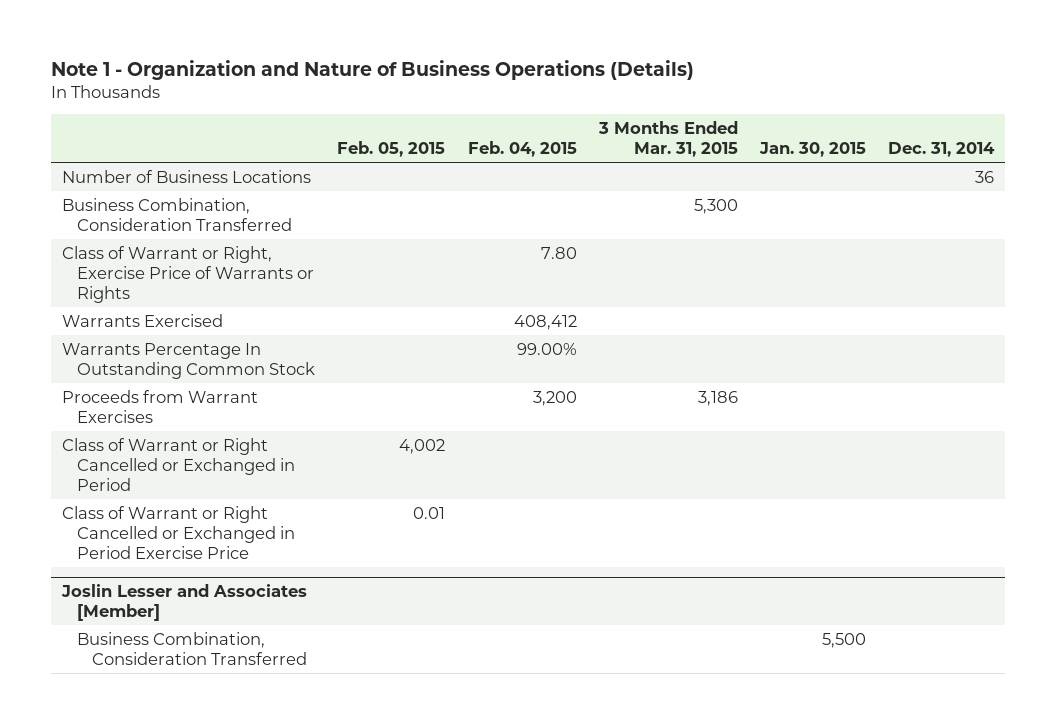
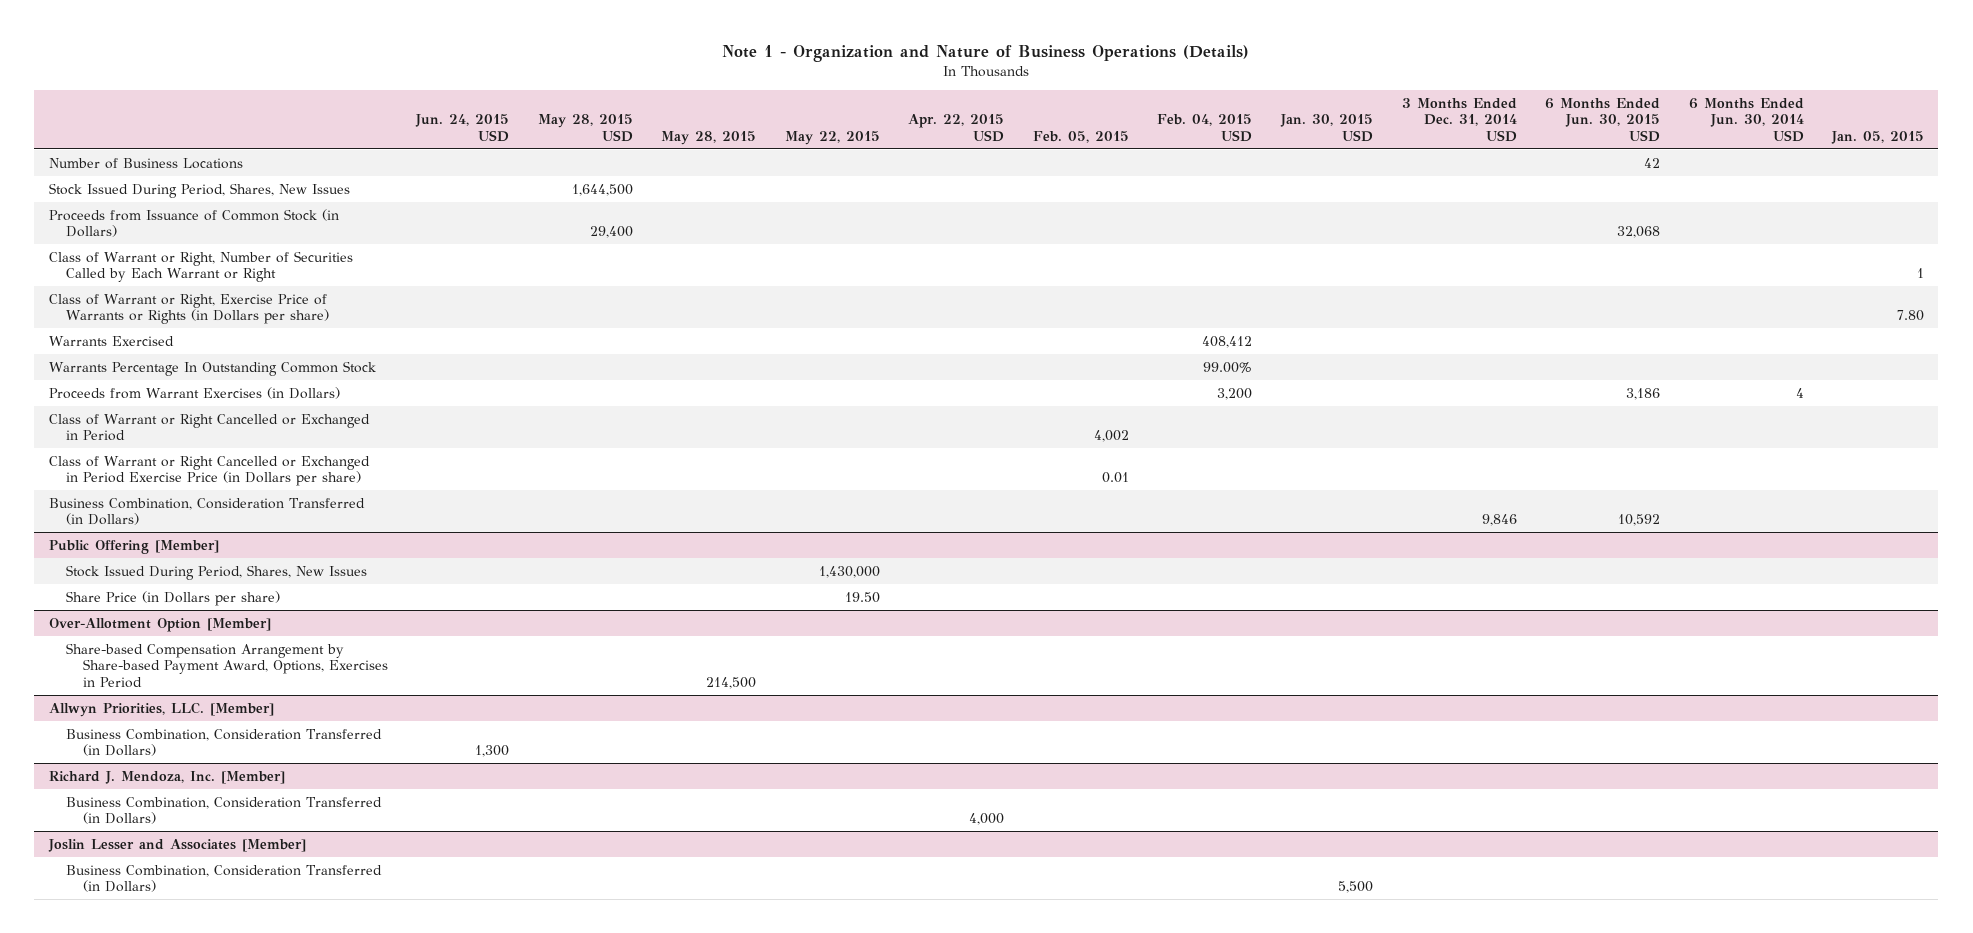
- | Feb. 05, 2015 | Feb. 04, 2015 | 3 Months Ended Mar. 31, 2015 | Jan. 30, 2015 | Dec. 31, 2014
+ | Jun. 24, 2015 USD | May 28, 2015 USD | May 28, 2015 | May 22, 2015 | Apr. 22, 2015 USD | Feb. 05, 2015 | Feb. 04, 2015 USD | Jan. 30, 2015 USD | 3 Months Ended Dec. 31, 2014 USD | 6 Months Ended Jun. 30, 2015 USD | 6 Months Ended Jun. 30, 2014 USD | Jan. 05, 2015
- Business Combination, Consideration Transferred | | | 5,300 | |
- Class of Warrant or Right, Exercise Price of Warrants or Rights | | 7.80 | | |
+ Stock Issued During Period, Shares, New Issues | | 1,644,500 | | | | | | | | | |
+ Proceeds from Issuance of Common Stock (in Dollars) | | 29,400 | | | | | | | | 32,068 | |
+ Class of Warrant or Right, Number of Securities Called by Each Warrant or Right | | | | | | | | | | | | 1
+ Class of Warrant or Right, Exercise Price of Warrants or Rights (in Dollars per share) | | | | | | | | | | | | 7.80
- Proceeds from Warrant Exercises | | 3,200 | 3,186 | |
+ Proceeds from Warrant Exercises (in Dollars) | | | | | | | 3,200 | | | 3,186 | 4 |
- Class of Warrant or Right Cancelled or Exchanged in Period Exercise Price | 0.01 | | | |
+ Class of Warrant or Right Cancelled or Exchanged in Period Exercise Price (in Dollars per share) | | | | | | 0.01 | | | | | |
+ Business Combination, Consideration Transferred (in Dollars) | | | | | | | | | 9,846 | 10,592 | |
+ Public Offering [Member]
+ Stock Issued During Period, Shares, New Issues | | | | 1,430,000 | | | | | | | |
+ Share Price (in Dollars per share) | | | | 19.50 | | | | | | | |
+ Over-Allotment Option [Member]
+ Share-based Compensation Arrangement by Share-based Payment Award, Options, Exercises in Period | | | 214,500 | | | | | | | | |
+ Allwyn Priorities, LLC. [Member]
+ Business Combination, Consideration Transferred (in Dollars) | 1,300 | | | | | | | | | | |
+ Richard J. Mendoza, Inc. [Member]
+ Business Combination, Consideration Transferred (in Dollars) | | | | | 4,000 | | | | | | |
@ Joslin Lesser and Associates [Member]
- Business Combination, Consideration Transferred | | | | 5,500 |
+ Business Combination, Consideration Transferred (in Dollars) | | | | | | | | 5,500 | | | |

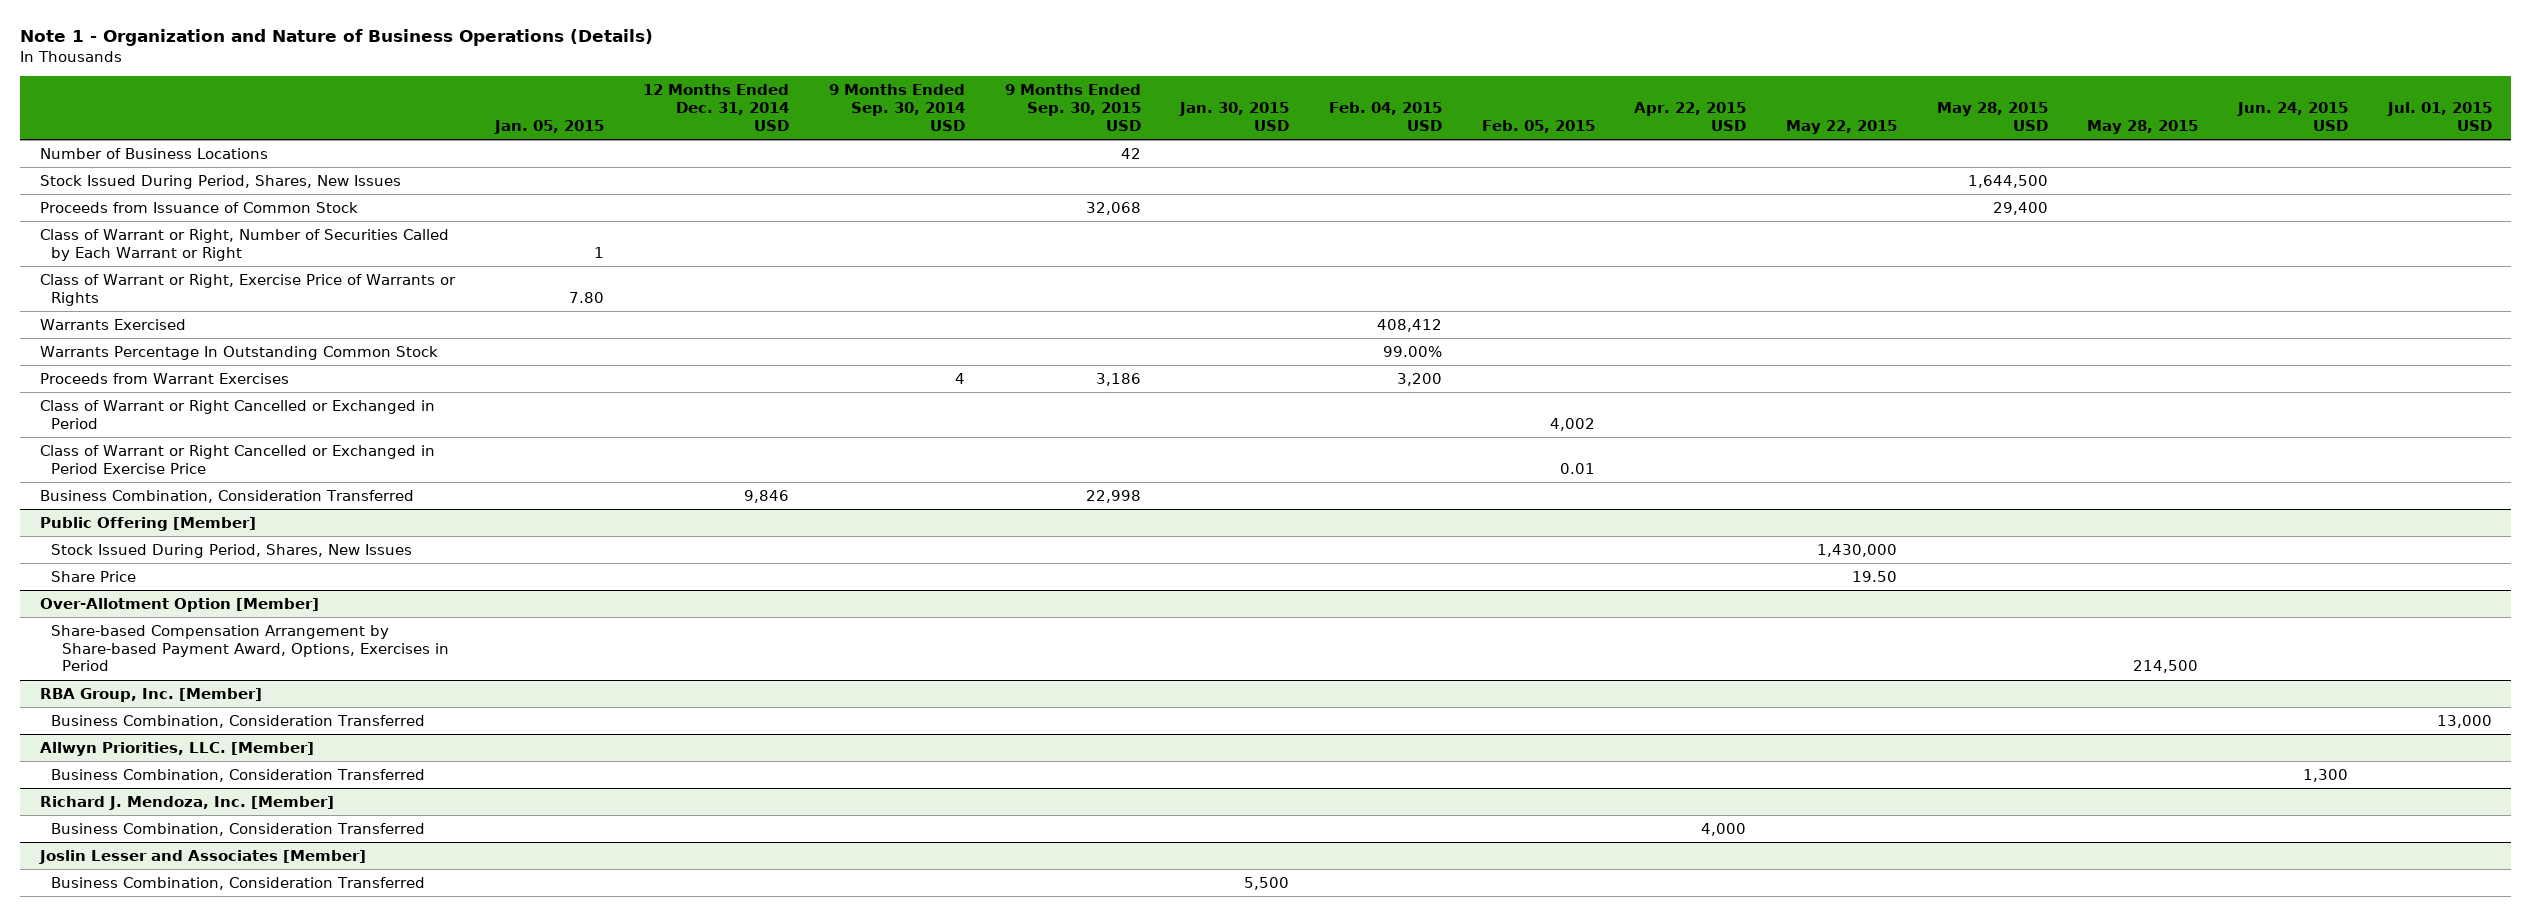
- | Jun. 24, 2015 USD | May 28, 2015 USD | May 28, 2015 | May 22, 2015 | Apr. 22, 2015 USD | Feb. 05, 2015 | Feb. 04, 2015 USD | Jan. 30, 2015 USD | 3 Months Ended Dec. 31, 2014 USD | 6 Months Ended Jun. 30, 2015 USD | 6 Months Ended Jun. 30, 2014 USD | Jan. 05, 2015
+ | Jan. 05, 2015 | 12 Months Ended Dec. 31, 2014 USD | 9 Months Ended Sep. 30, 2014 USD | 9 Months Ended Sep. 30, 2015 USD | Jan. 30, 2015 USD | Feb. 04, 2015 USD | Feb. 05, 2015 | Apr. 22, 2015 USD | May 22, 2015 | May 28, 2015 USD | May 28, 2015 | Jun. 24, 2015 USD | Jul. 01, 2015 USD
- Proceeds from Issuance of Common Stock (in Dollars) | | 29,400 | | | | | | | | 32,068 | |
+ Proceeds from Issuance of Common Stock | | | | 32,068 | | | | | | 29,400 | | |
- Class of Warrant or Right, Exercise Price of Warrants or Rights (in Dollars per share) | | | | | | | | | | | | 7.80
+ Class of Warrant or Right, Exercise Price of Warrants or Rights | 7.80 | | | | | | | | | | | |
- Proceeds from Warrant Exercises (in Dollars) | | | | | | | 3,200 | | | 3,186 | 4 |
+ Proceeds from Warrant Exercises | | | 4 | 3,186 | | 3,200 | | | | | | |
- Class of Warrant or Right Cancelled or Exchanged in Period Exercise Price (in Dollars per share) | | | | | | 0.01 | | | | | |
- Business Combination, Consideration Transferred (in Dollars) | | | | | | | | | 9,846 | 10,592 | |
+ Class of Warrant or Right Cancelled or Exchanged in Period Exercise Price | | | | | | | 0.01 | | | | | |
+ Business Combination, Consideration Transferred | | 9,846 | | 22,998 | | | | | | | | |
@ Public Offering [Member]
- Share Price (in Dollars per share) | | | | 19.50 | | | | | | | |
+ Share Price | | | | | | | | | 19.50 | | | |
+ RBA Group, Inc. [Member]
+ Business Combination, Consideration Transferred | | | | | | | | | | | | | 13,000
@ Allwyn Priorities, LLC. [Member]
- Business Combination, Consideration Transferred (in Dollars) | 1,300 | | | | | | | | | | |
+ Business Combination, Consideration Transferred | | | | | | | | | | | | 1,300 |
@ Richard J. Mendoza, Inc. [Member]
- Business Combination, Consideration Transferred (in Dollars) | | | | | 4,000 | | | | | | |
+ Business Combination, Consideration Transferred | | | | | | | | 4,000 | | | | |
@ Joslin Lesser and Associates [Member]
- Business Combination, Consideration Transferred (in Dollars) | | | | | | | | 5,500 | | | |
+ Business Combination, Consideration Transferred | | | | | 5,500 | | | | | | | |

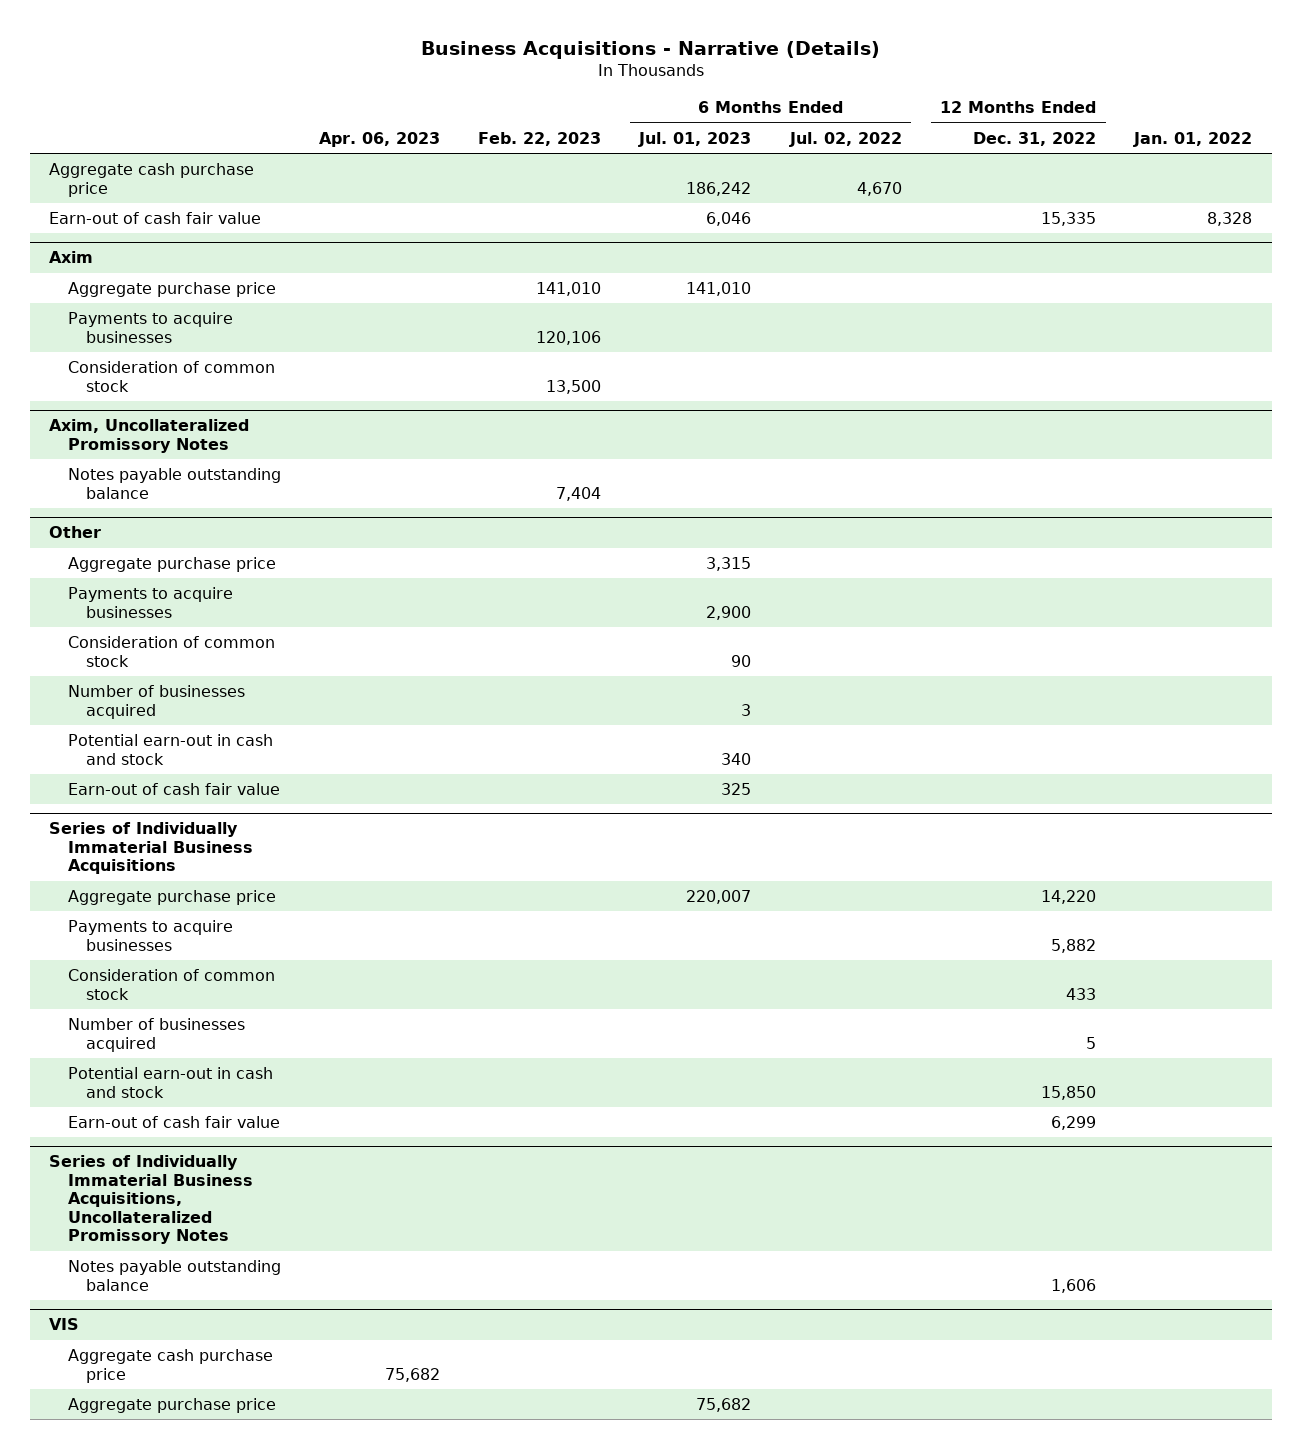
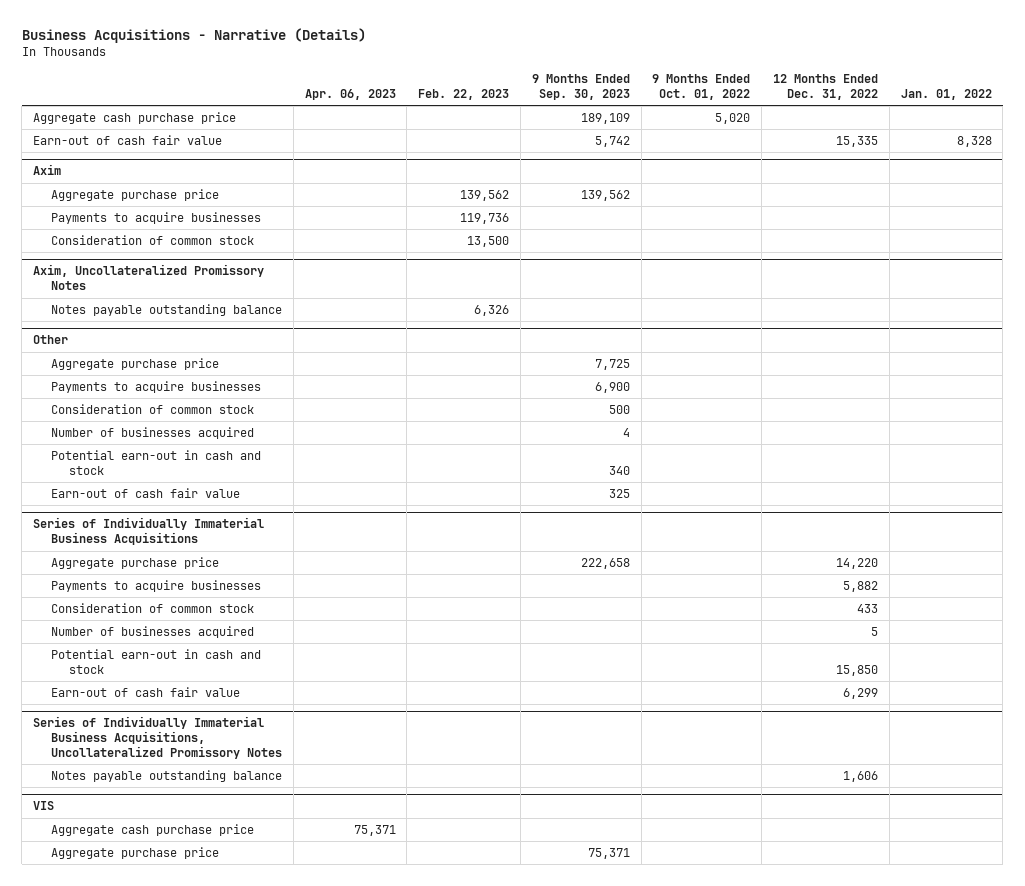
- | Apr. 06, 2023 | Feb. 22, 2023 | 6 Months Ended Jul. 01, 2023 | 6 Months Ended Jul. 02, 2022 | 12 Months Ended Dec. 31, 2022 | Jan. 01, 2022
+ | Apr. 06, 2023 | Feb. 22, 2023 | 9 Months Ended Sep. 30, 2023 | 9 Months Ended Oct. 01, 2022 | 12 Months Ended Dec. 31, 2022 | Jan. 01, 2022
@ Axim
- Aggregate purchase price | | 141,010 | 141,010 | | |
- Payments to acquire businesses | | 120,106 | | | |
+ Aggregate purchase price | | 139,562 | 139,562 | | |
+ Payments to acquire businesses | | 119,736 | | | |
@ Axim, Uncollateralized Promissory Notes
- Notes payable outstanding balance | | 7,404 | | | |
+ Notes payable outstanding balance | | 6,326 | | | |
@ VIS
- Aggregate cash purchase price | 75,682 | | | | |
+ Aggregate cash purchase price | 75,371 | | | | |

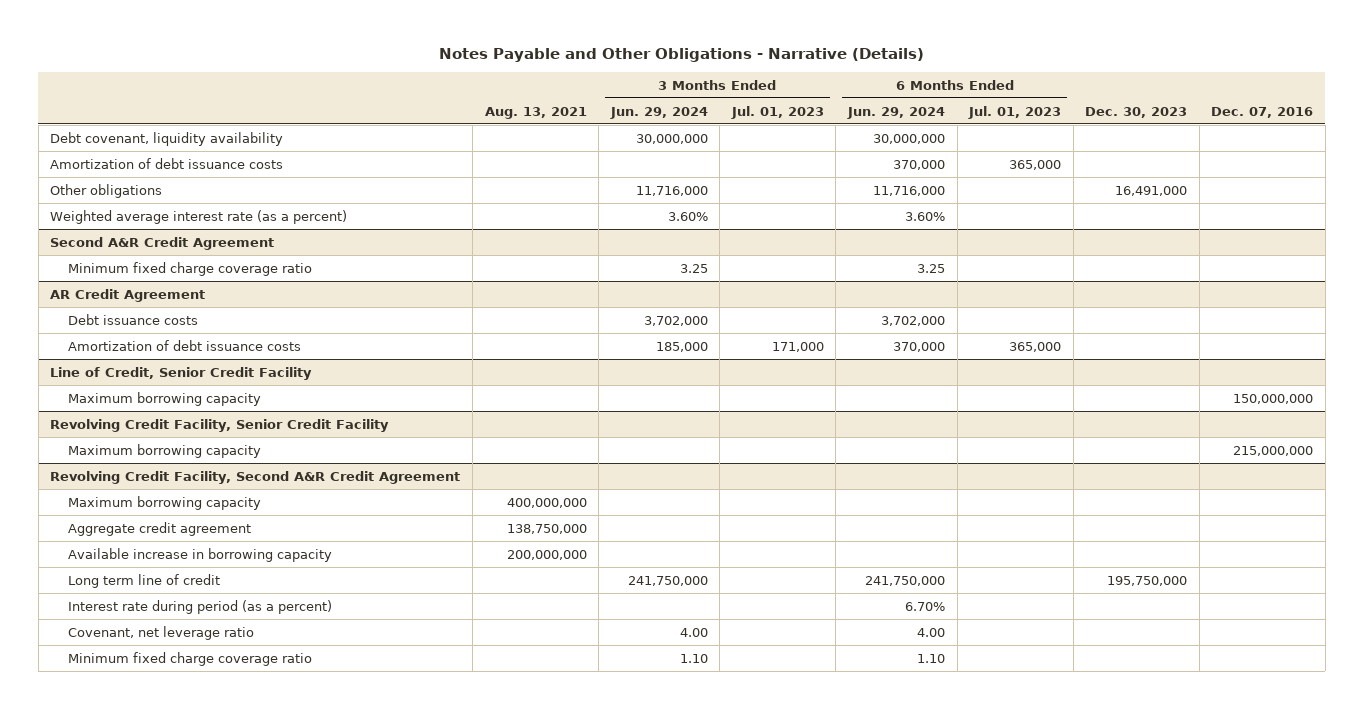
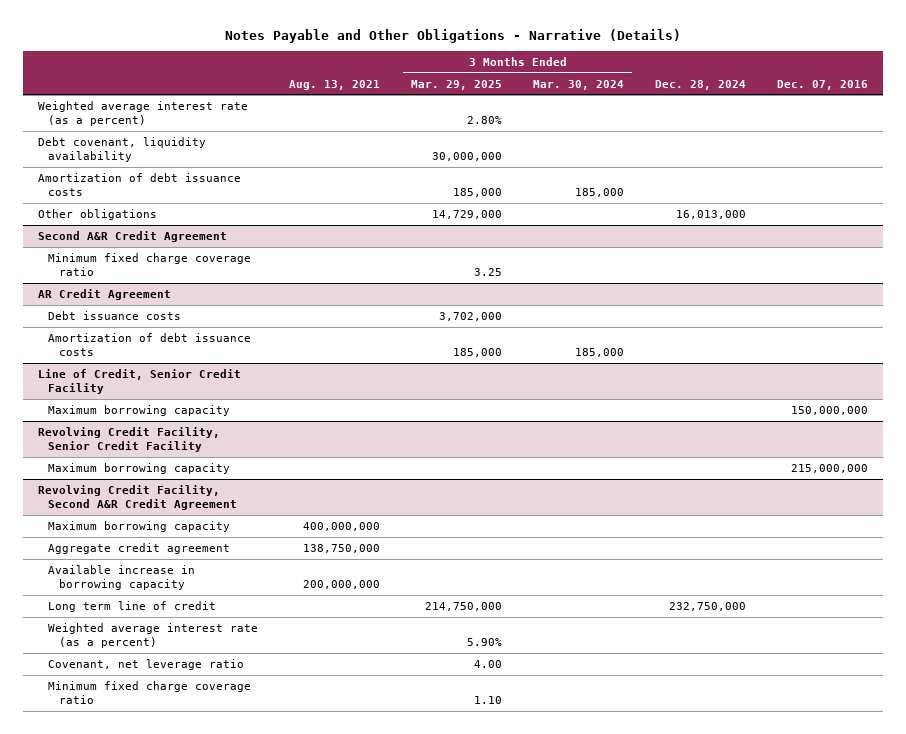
- | Aug. 13, 2021 | 3 Months Ended Jun. 29, 2024 | 3 Months Ended Jul. 01, 2023 | 6 Months Ended Jun. 29, 2024 | 6 Months Ended Jul. 01, 2023 | Dec. 30, 2023 | Dec. 07, 2016
+ | Aug. 13, 2021 | 3 Months Ended Mar. 29, 2025 | 3 Months Ended Mar. 30, 2024 | Dec. 28, 2024 | Dec. 07, 2016
moved up: Weighted average interest rate (as a percent) | | 2.80% | | |
@ Revolving Credit Facility, Second A&R Credit Agreement
- Interest rate during period (as a percent) | | | | 6.70% | | |
+ Weighted average interest rate (as a percent) | | 5.90% | | |

